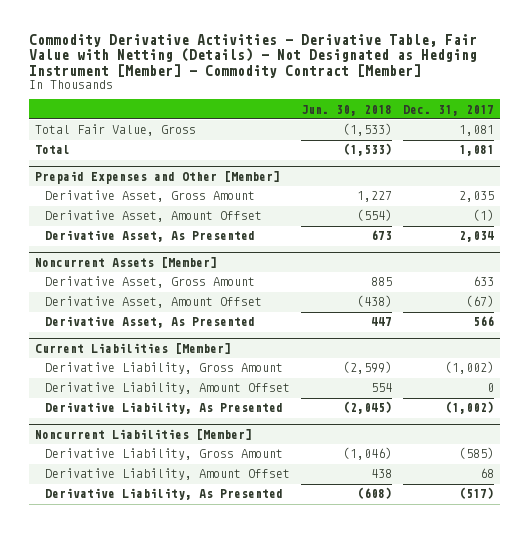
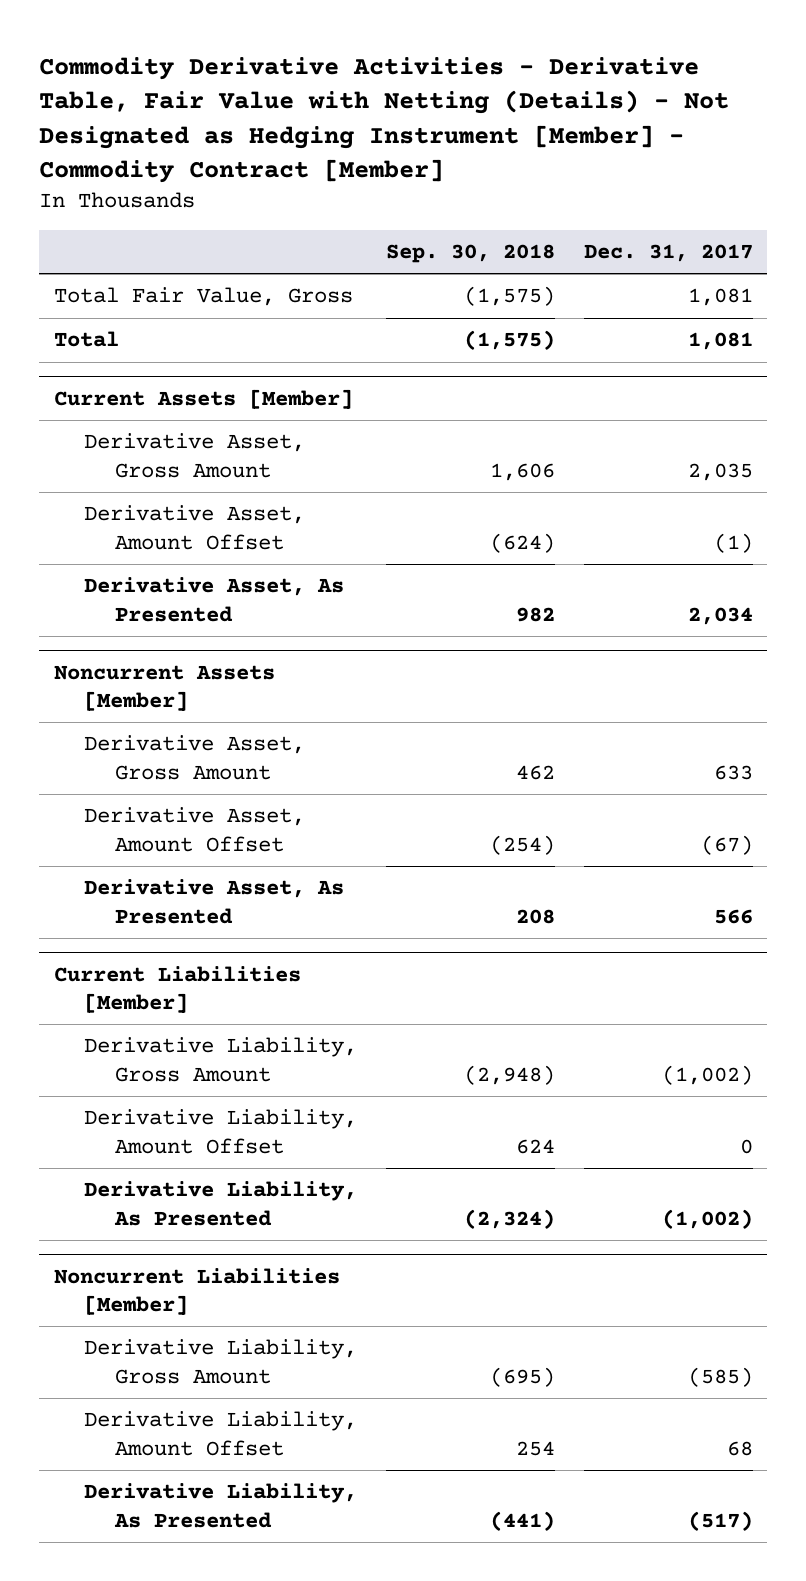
- | Jun. 30, 2018 | Dec. 31, 2017
+ | Sep. 30, 2018 | Dec. 31, 2017
- Prepaid Expenses and Other [Member]
+ Current Assets [Member]

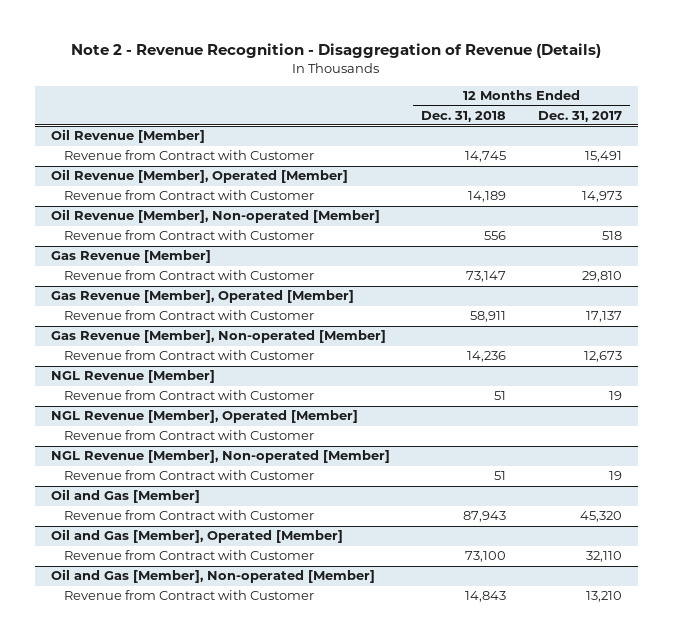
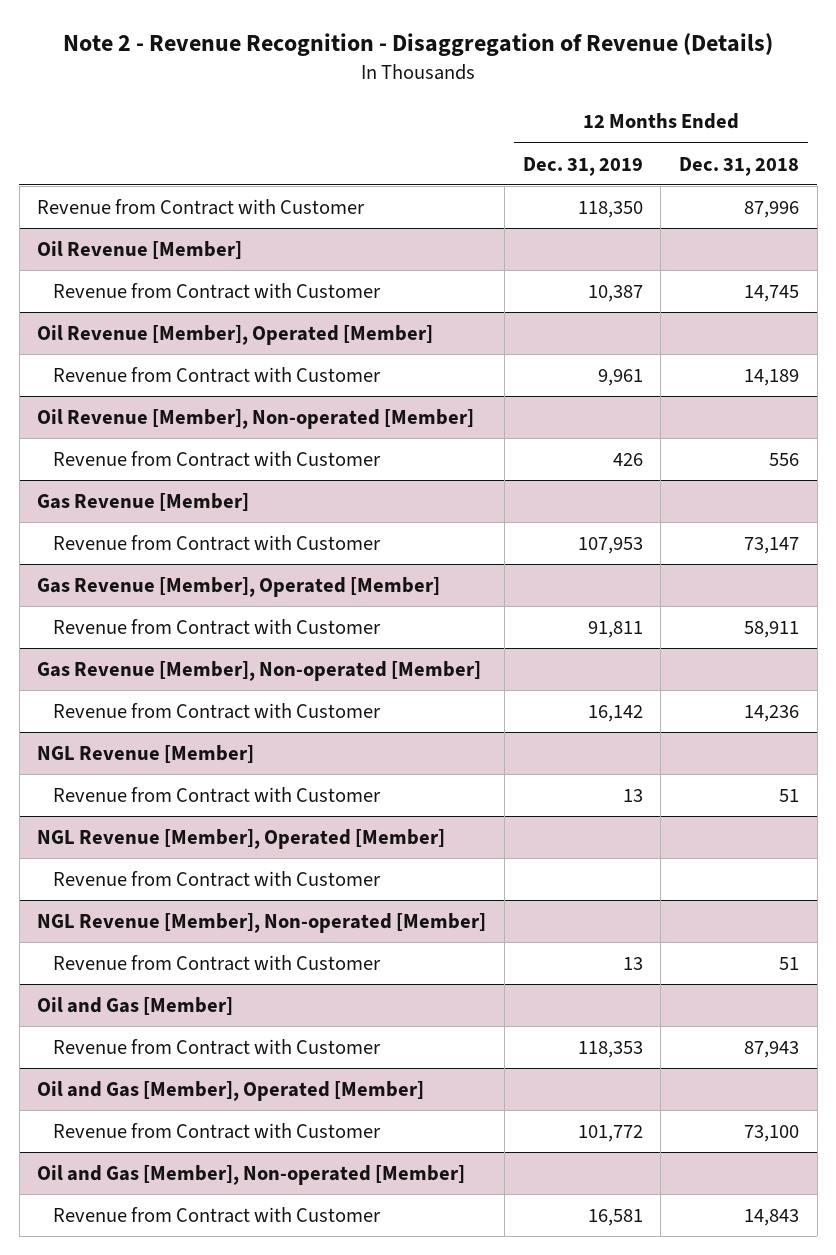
- | 12 Months Ended Dec. 31, 2018 | 12 Months Ended Dec. 31, 2017
+ | 12 Months Ended Dec. 31, 2019 | 12 Months Ended Dec. 31, 2018
+ Revenue from Contract with Customer | 118,350 | 87,996

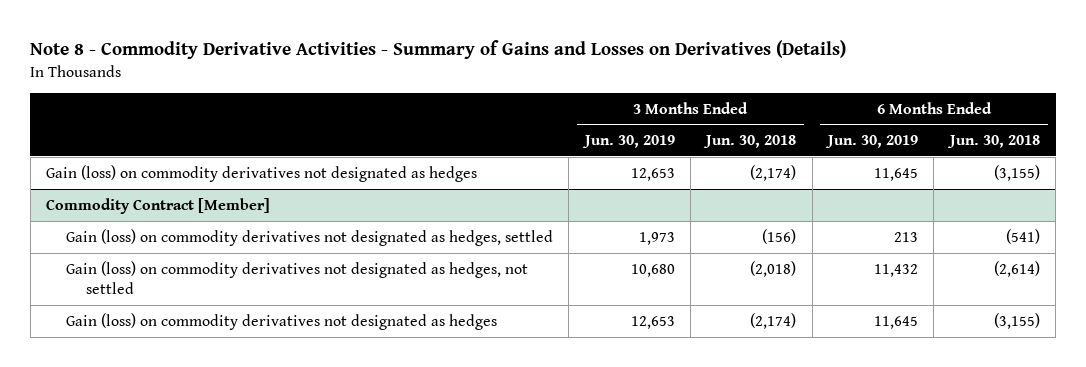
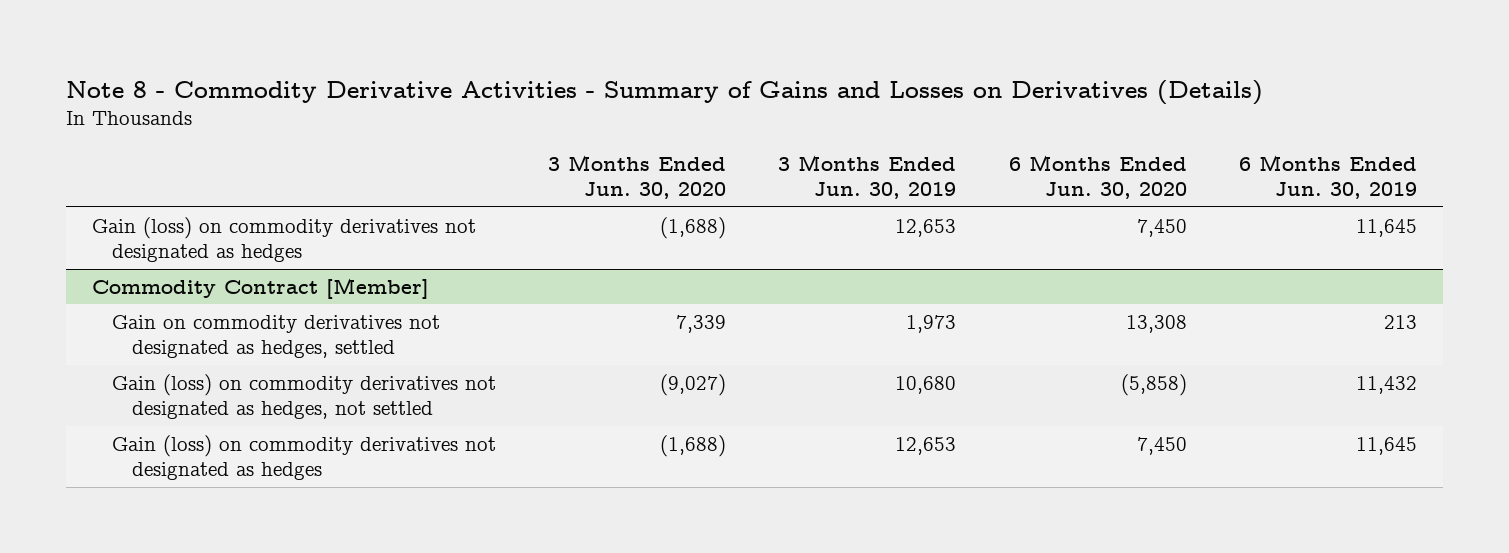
- | 3 Months Ended Jun. 30, 2019 | 3 Months Ended Jun. 30, 2018 | 6 Months Ended Jun. 30, 2019 | 6 Months Ended Jun. 30, 2018
+ | 3 Months Ended Jun. 30, 2020 | 3 Months Ended Jun. 30, 2019 | 6 Months Ended Jun. 30, 2020 | 6 Months Ended Jun. 30, 2019
@ Commodity Contract [Member]
- Gain (loss) on commodity derivatives not designated as hedges, settled | 1,973 | (156) | 213 | (541)
+ Gain on commodity derivatives not designated as hedges, settled | 7,339 | 1,973 | 13,308 | 213

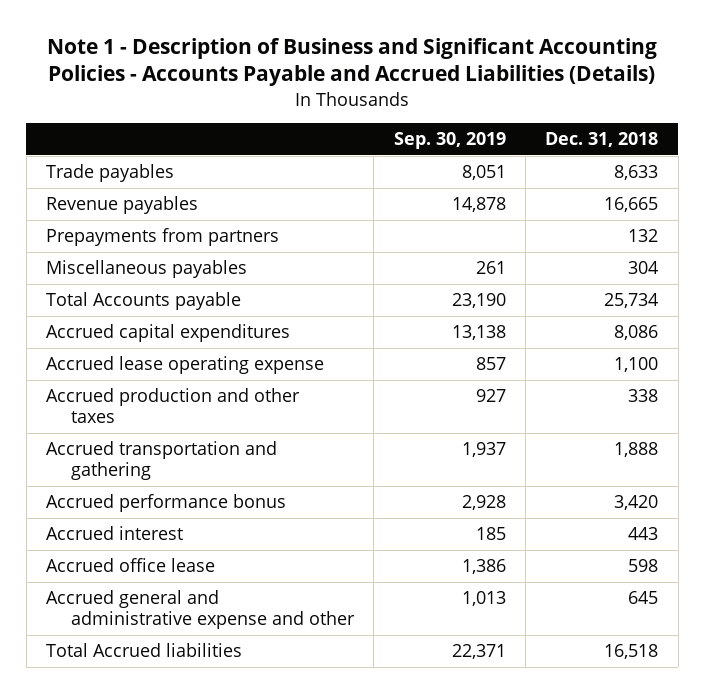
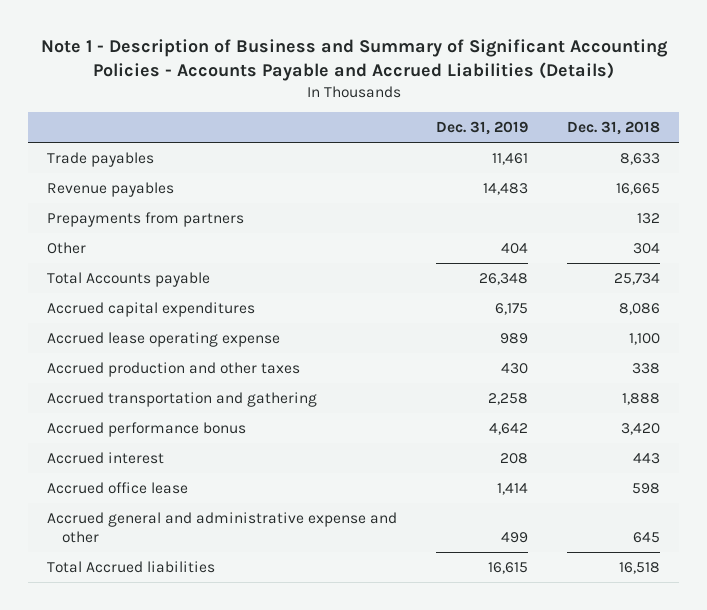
- Note 1 - Description of Business and Significant Accounting Policies - Accounts Payable and Accrued Liabilities (Details)
+ Note 1 - Description of Business and Summary of Significant Accounting Policies - Accounts Payable and Accrued Liabilities (Details)
- | Sep. 30, 2019 | Dec. 31, 2018
+ | Dec. 31, 2019 | Dec. 31, 2018
- Miscellaneous payables | 261 | 304
+ Other | 404 | 304

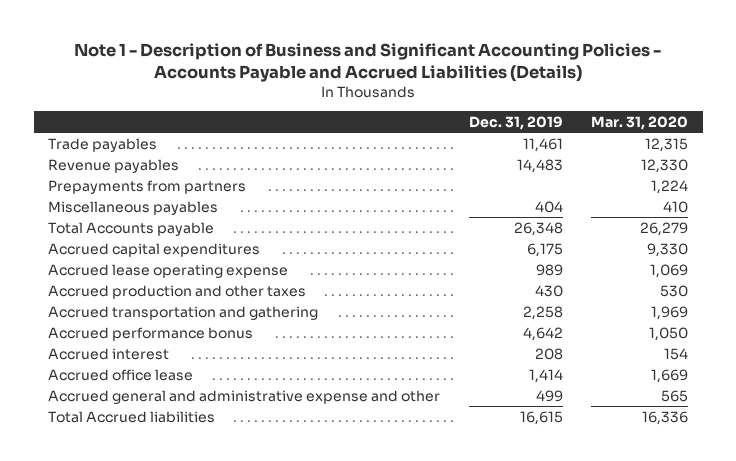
- Note 1 - Description of Business and Summary of Significant Accounting Policies - Accounts Payable and Accrued Liabilities (Details)
+ Note 1 - Description of Business and Significant Accounting Policies - Accounts Payable and Accrued Liabilities (Details)
- | Dec. 31, 2019 | Dec. 31, 2018
+ | Dec. 31, 2019 | Mar. 31, 2020
- Other | 404 | 304
+ Miscellaneous payables | 404 | 410

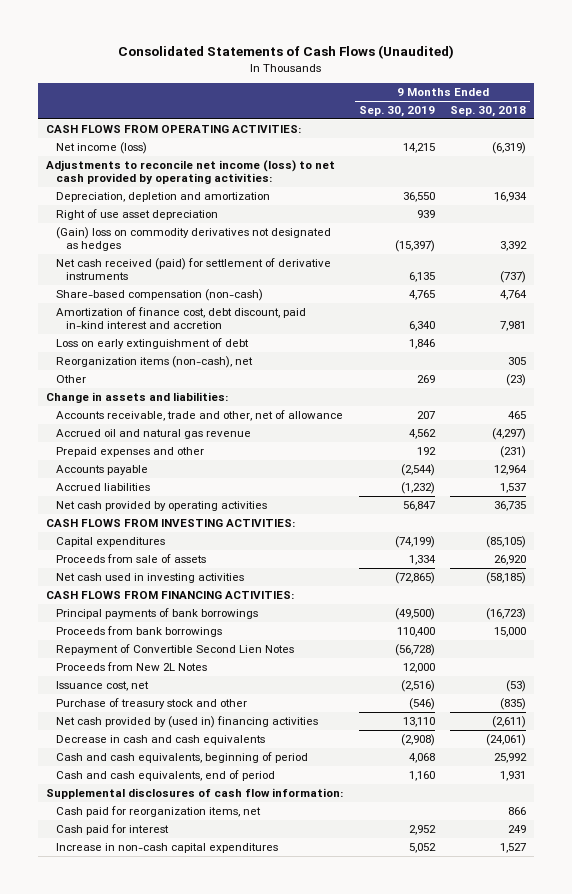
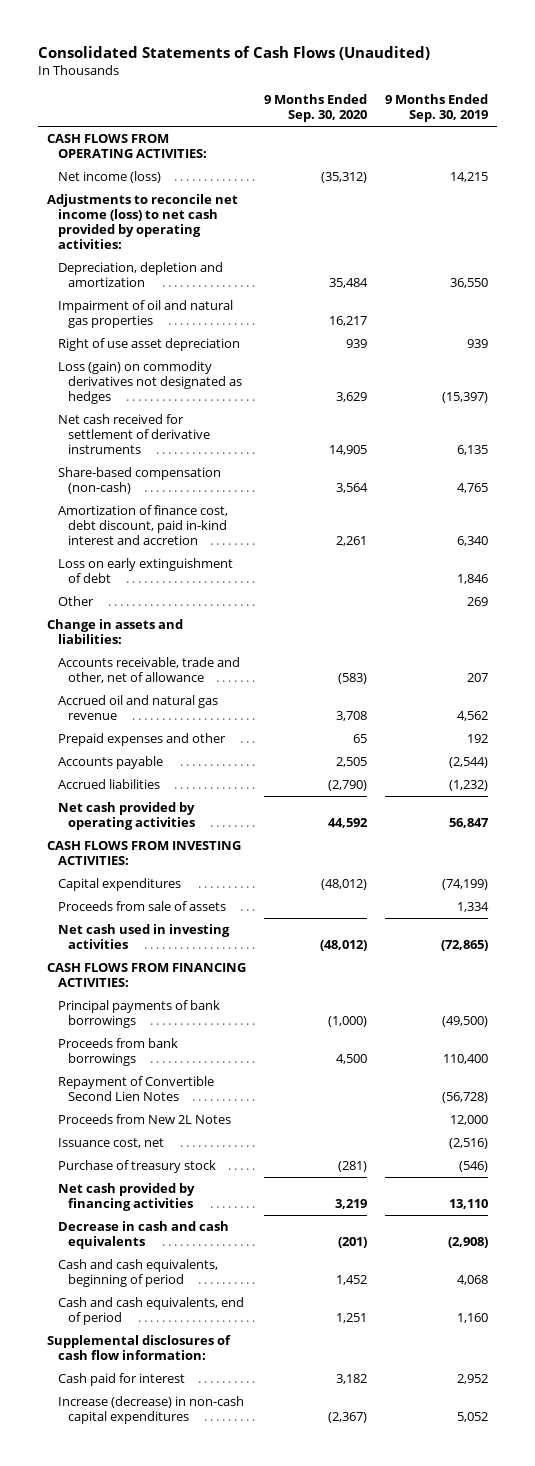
- | 9 Months Ended Sep. 30, 2019 | 9 Months Ended Sep. 30, 2018
+ | 9 Months Ended Sep. 30, 2020 | 9 Months Ended Sep. 30, 2019
+ Impairment of oil and natural gas properties | 16,217 |
- (Gain) loss on commodity derivatives not designated as hedges | (15,397) | 3,392
- Net cash received (paid) for settlement of derivative instruments | 6,135 | (737)
+ Loss (gain) on commodity derivatives not designated as hedges | 3,629 | (15,397)
+ Net cash received for settlement of derivative instruments | 14,905 | 6,135
- Reorganization items (non-cash), net | | 305
- Purchase of treasury stock and other | (546) | (835)
- Net cash provided by (used in) financing activities | 13,110 | (2,611)
+ Purchase of treasury stock | (281) | (546)
+ Net cash provided by financing activities | 3,219 | 13,110
- Cash paid for reorganization items, net | | 866
- Increase in non-cash capital expenditures | 5,052 | 1,527
+ Increase (decrease) in non-cash capital expenditures | (2,367) | 5,052

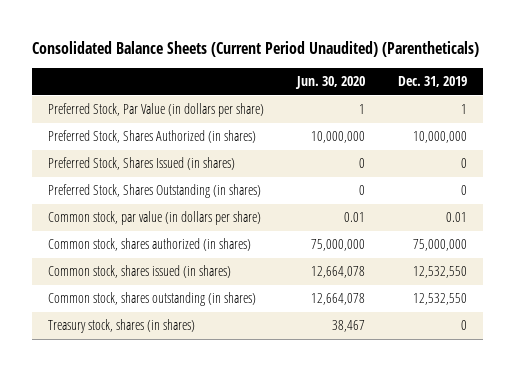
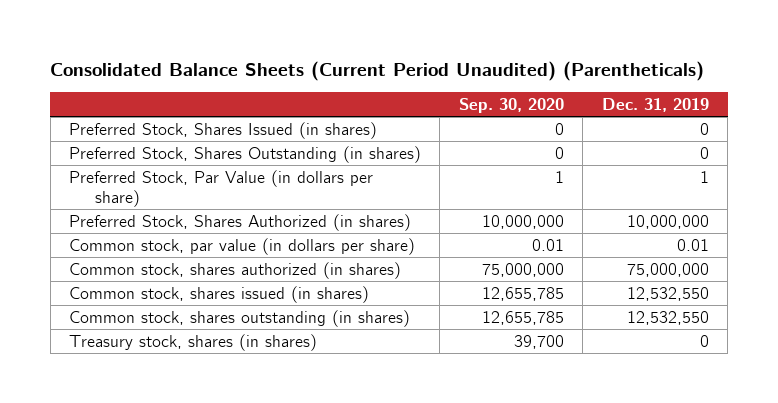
- | Jun. 30, 2020 | Dec. 31, 2019
+ | Sep. 30, 2020 | Dec. 31, 2019
moved down: Preferred Stock, Par Value (in dollars per share) | 1 | 1
moved down: Preferred Stock, Shares Authorized (in shares) | 10,000,000 | 10,000,000

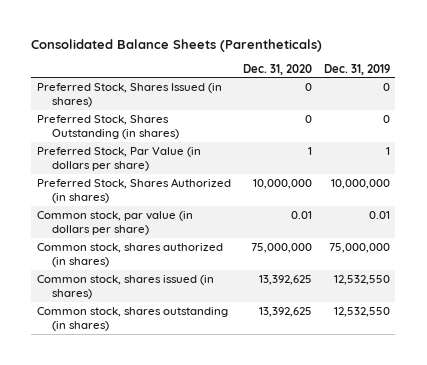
- Consolidated Balance Sheets (Current Period Unaudited) (Parentheticals)
+ Consolidated Balance Sheets (Parentheticals)
- | Sep. 30, 2020 | Dec. 31, 2019
+ | Dec. 31, 2020 | Dec. 31, 2019
- Treasury stock, shares (in shares) | 39,700 | 0

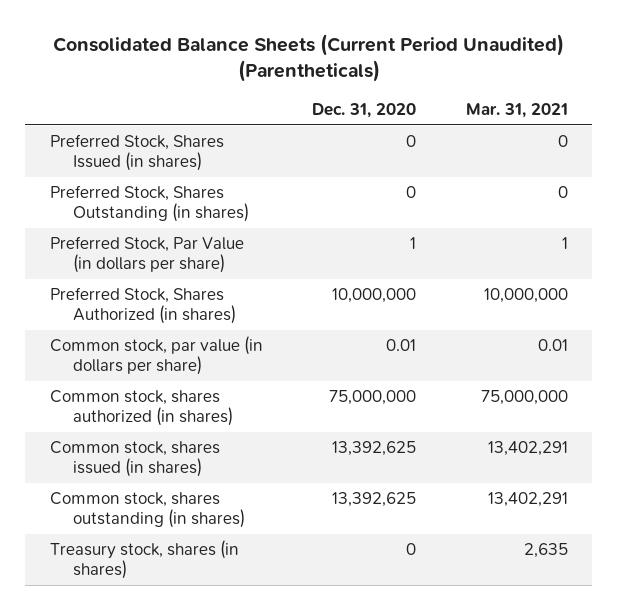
- Consolidated Balance Sheets (Parentheticals)
+ Consolidated Balance Sheets (Current Period Unaudited) (Parentheticals)
- | Dec. 31, 2020 | Dec. 31, 2019
+ | Dec. 31, 2020 | Mar. 31, 2021
+ Treasury stock, shares (in shares) | 0 | 2,635

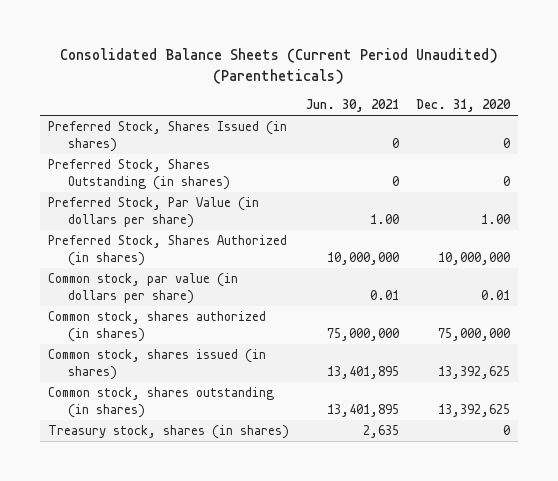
- | Dec. 31, 2020 | Mar. 31, 2021
+ | Jun. 30, 2021 | Dec. 31, 2020
- Preferred Stock, Par Value (in dollars per share) | 1 | 1
+ Preferred Stock, Par Value (in dollars per share) | 1.00 | 1.00

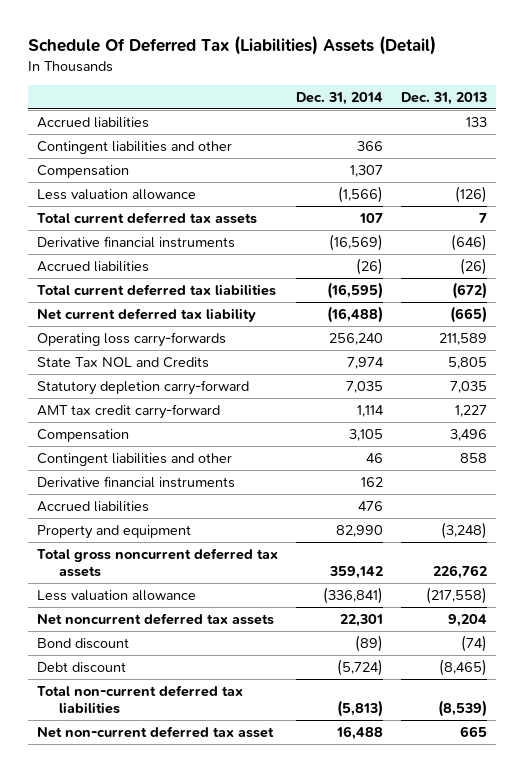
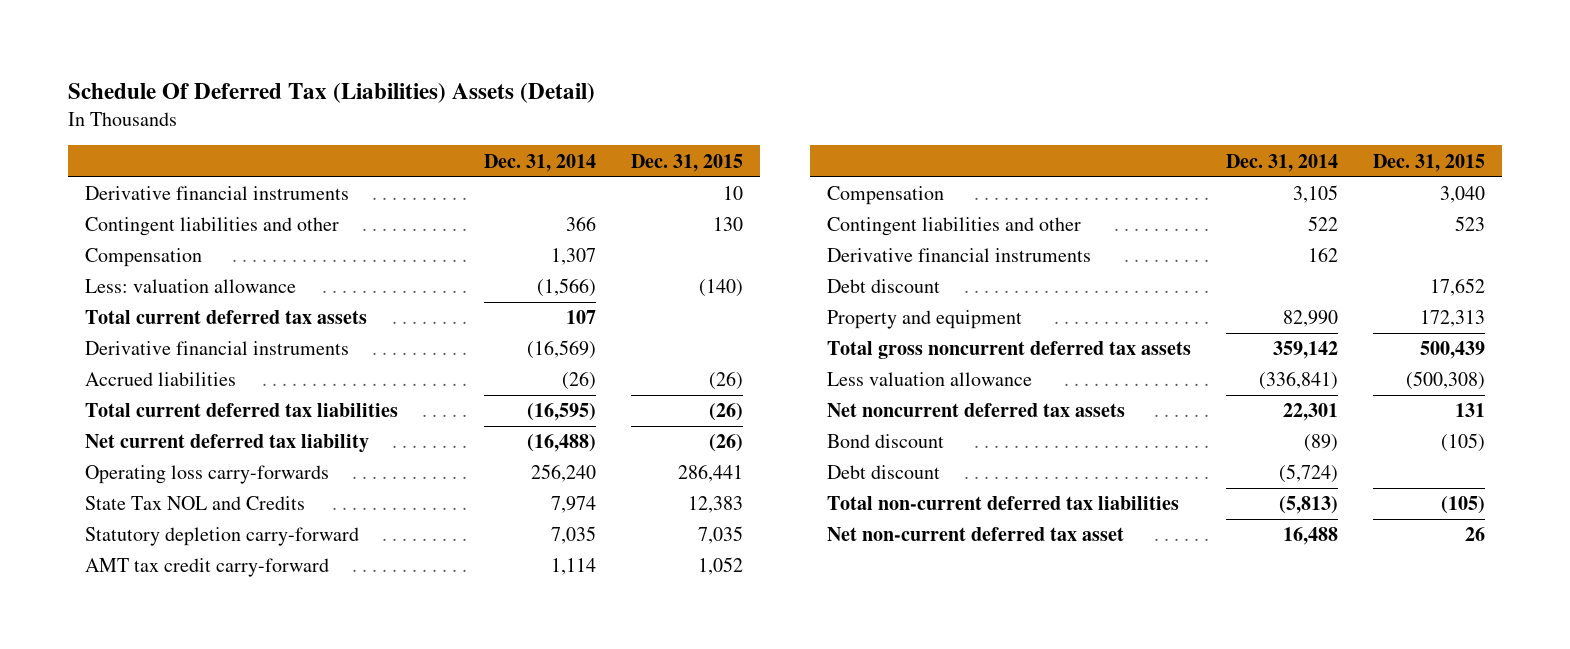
- | Dec. 31, 2014 | Dec. 31, 2013
+ | Dec. 31, 2014 | Dec. 31, 2015
- Accrued liabilities | | 133
+ Derivative financial instruments | | 10
- Less valuation allowance | (1,566) | (126)
+ Less: valuation allowance | (1,566) | (140)
- Contingent liabilities and other | 46 | 858
+ Contingent liabilities and other | 522 | 523
- Accrued liabilities | 476 |
+ Debt discount | | 17,652

